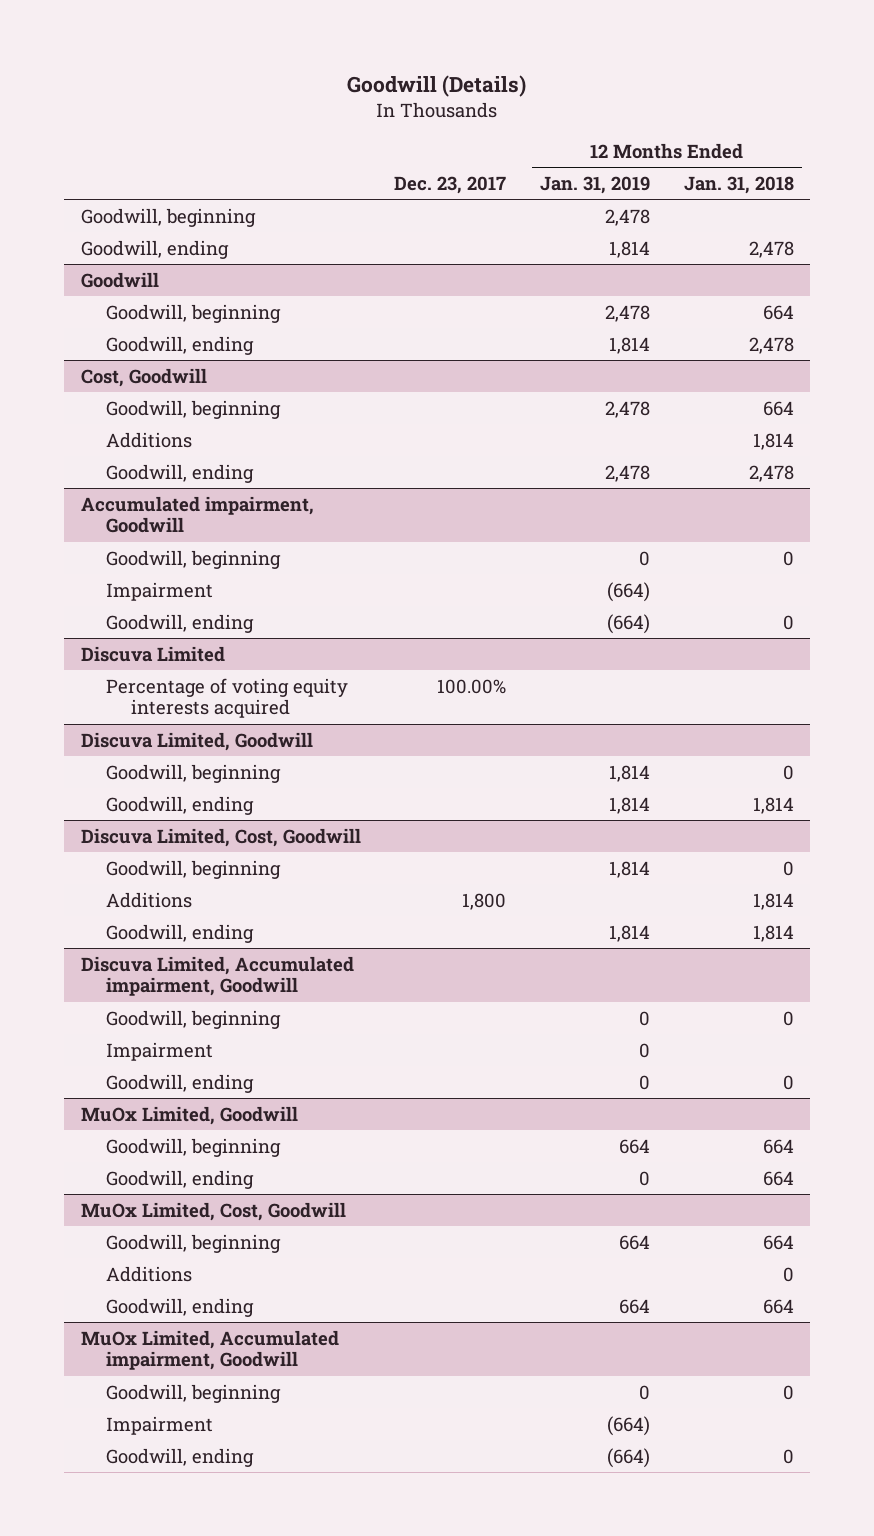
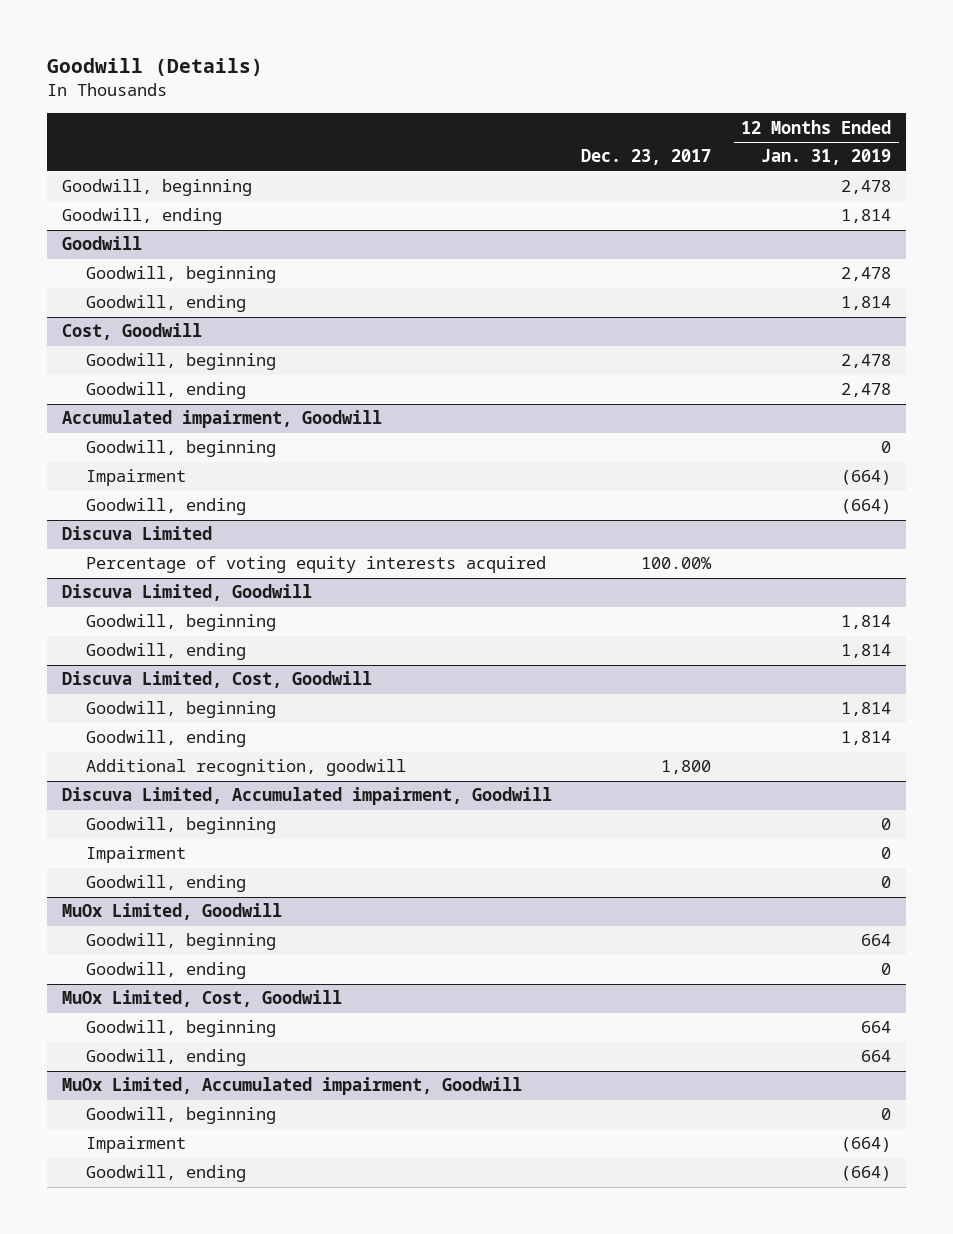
- | Dec. 23, 2017 | 12 Months Ended Jan. 31, 2019 | 12 Months Ended Jan. 31, 2018
+ | Dec. 23, 2017 | 12 Months Ended Jan. 31, 2019
@ Cost, Goodwill
- Additions | | | 1,814
@ Discuva Limited, Cost, Goodwill
- Additions | 1,800 | | 1,814
+ Additional recognition, goodwill | 1,800 |
@ MuOx Limited, Cost, Goodwill
- Additions | | | 0

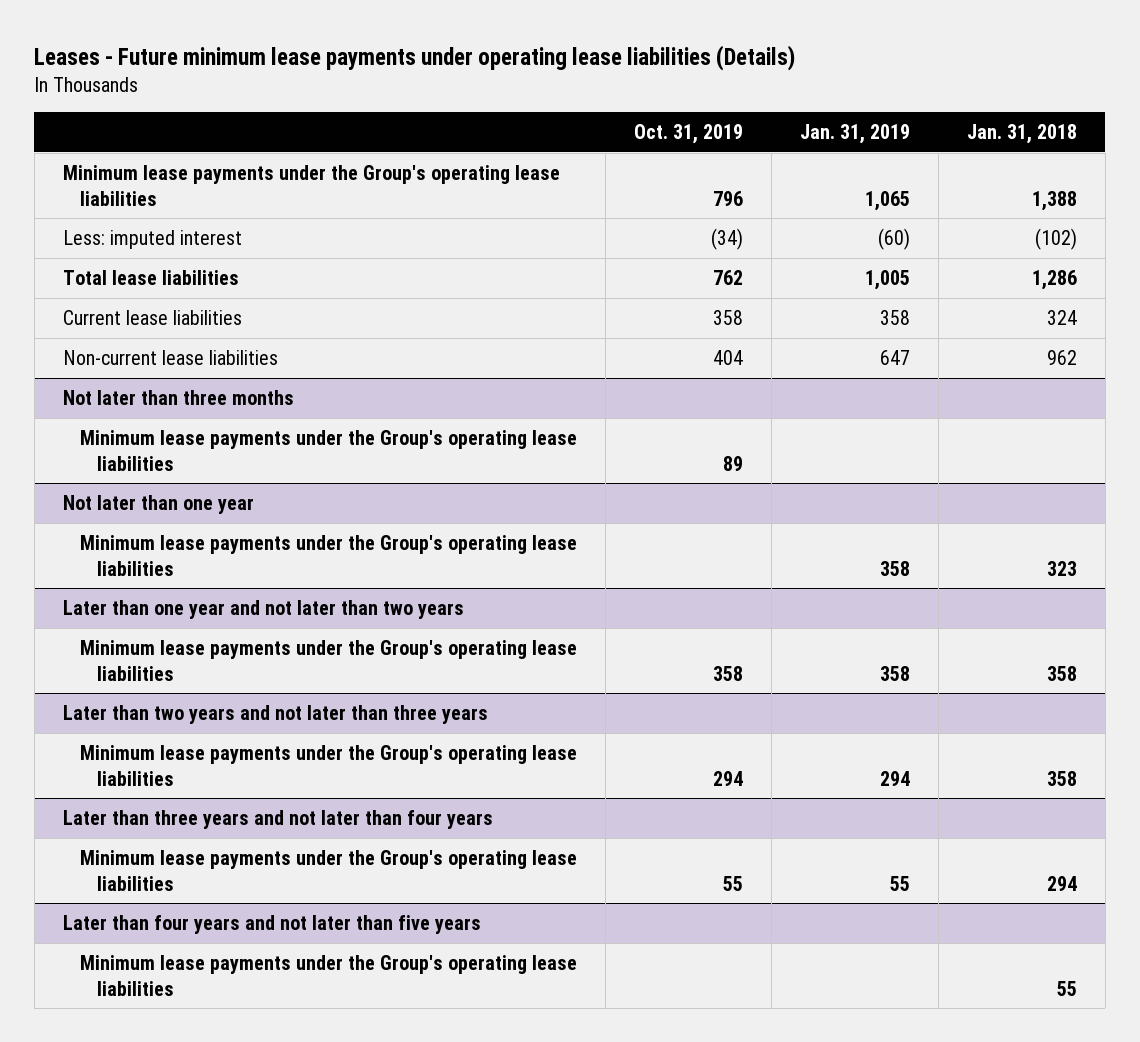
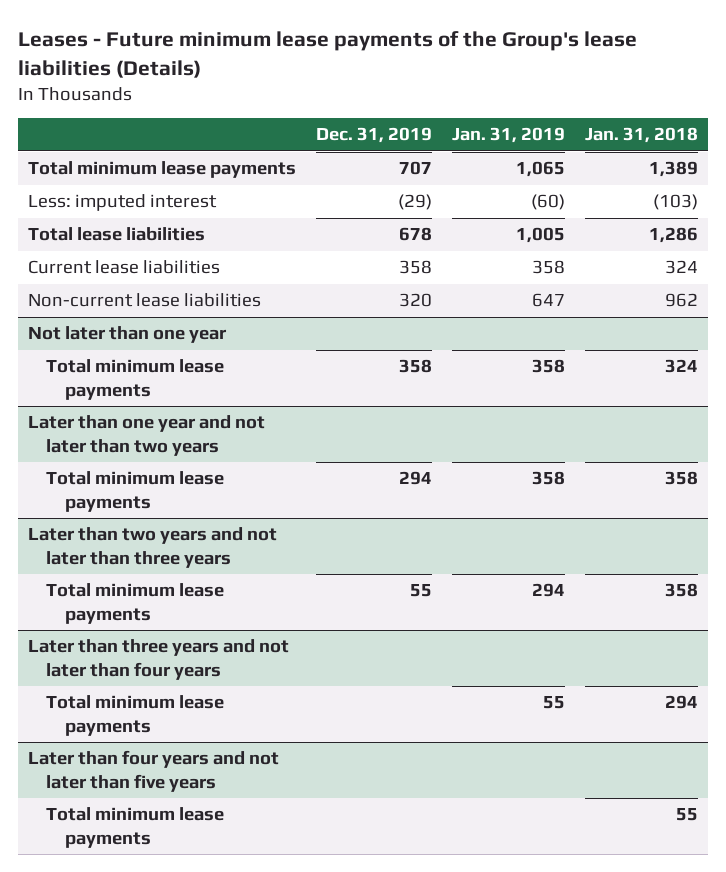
- Leases - Future minimum lease payments under operating lease liabilities (Details)
+ Leases - Future minimum lease payments of the Group's lease liabilities (Details)
- | Oct. 31, 2019 | Jan. 31, 2019 | Jan. 31, 2018
+ | Dec. 31, 2019 | Jan. 31, 2019 | Jan. 31, 2018
- Minimum lease payments under the Group's operating lease liabilities | 796 | 1,065 | 1,388
- Less: imputed interest | (34) | (60) | (102)
+ Total minimum lease payments | 707 | 1,065 | 1,389
+ Less: imputed interest | (29) | (60) | (103)
- Not later than three months
- Minimum lease payments under the Group's operating lease liabilities | 89 | |
@ Not later than one year
- Minimum lease payments under the Group's operating lease liabilities | | 358 | 323
+ Total minimum lease payments | 358 | 358 | 324
@ Later than one year and not later than two years
- Minimum lease payments under the Group's operating lease liabilities | 358 | 358 | 358
+ Total minimum lease payments | 294 | 358 | 358
@ Later than two years and not later than three years
- Minimum lease payments under the Group's operating lease liabilities | 294 | 294 | 358
+ Total minimum lease payments | 55 | 294 | 358
@ Later than three years and not later than four years
- Minimum lease payments under the Group's operating lease liabilities | 55 | 55 | 294
+ Total minimum lease payments | | 55 | 294
@ Later than four years and not later than five years
- Minimum lease payments under the Group's operating lease liabilities | | | 55
+ Total minimum lease payments | | | 55

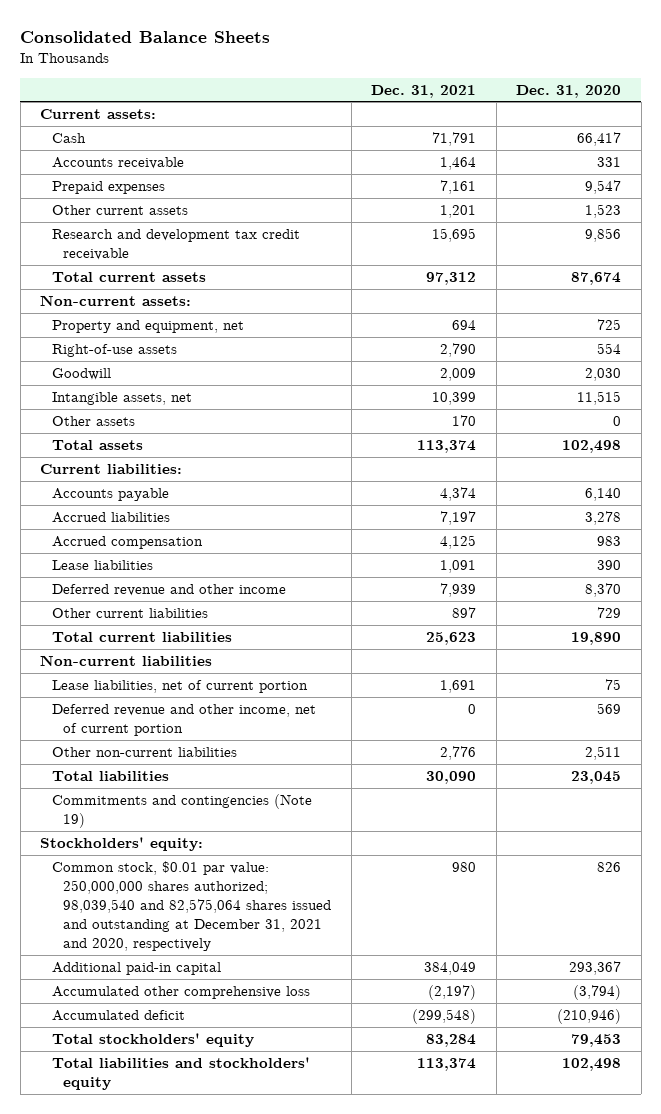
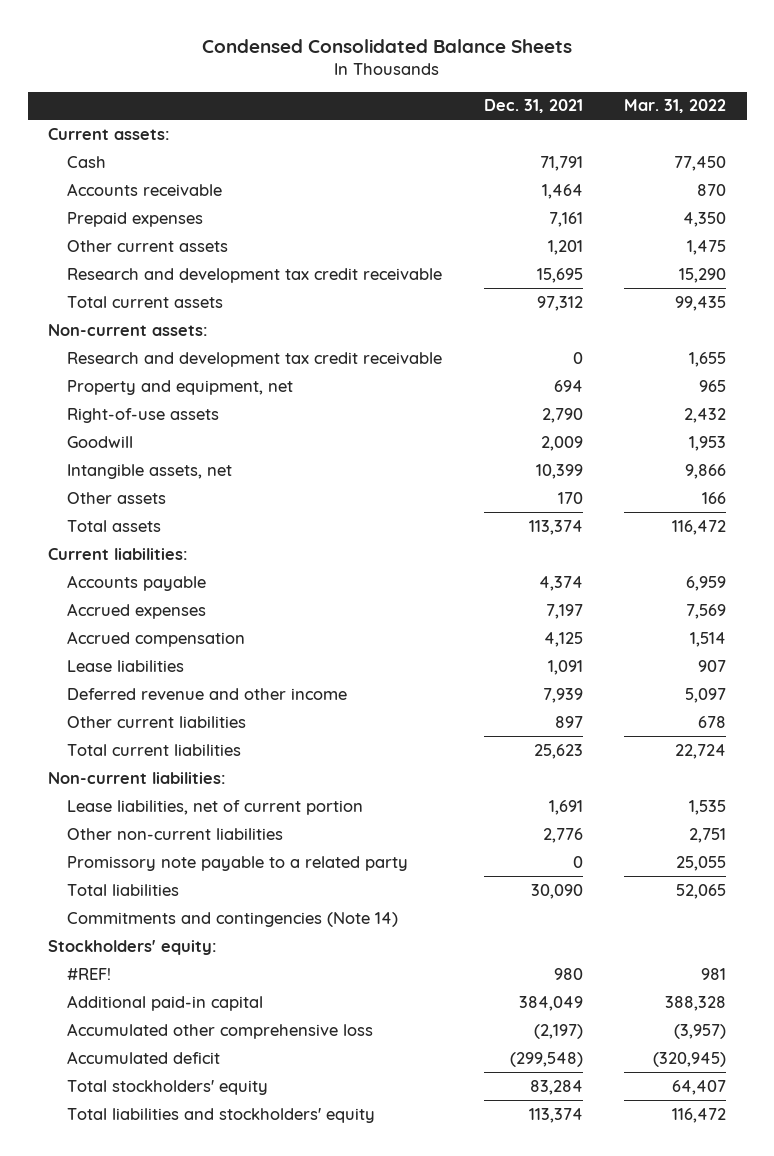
- Consolidated Balance Sheets
+ Condensed Consolidated Balance Sheets
- | Dec. 31, 2021 | Dec. 31, 2020
+ | Dec. 31, 2021 | Mar. 31, 2022
+ Research and development tax credit receivable | 0 | 1,655
- Accrued liabilities | 7,197 | 3,278
+ Accrued expenses | 7,197 | 7,569
- Non-current liabilities
+ Non-current liabilities:
- Deferred revenue and other income, net of current portion | 0 | 569
+ Promissory note payable to a related party | 0 | 25,055
- Commitments and contingencies (Note 19)
+ Commitments and contingencies (Note 14)
- Common stock, $0.01 par value: 250,000,000 shares authorized; 98,039,540 and 82,575,064 shares issued and outstanding at December 31, 2021 and 2020, respectively | 980 | 826
+ #REF! | 980 | 981

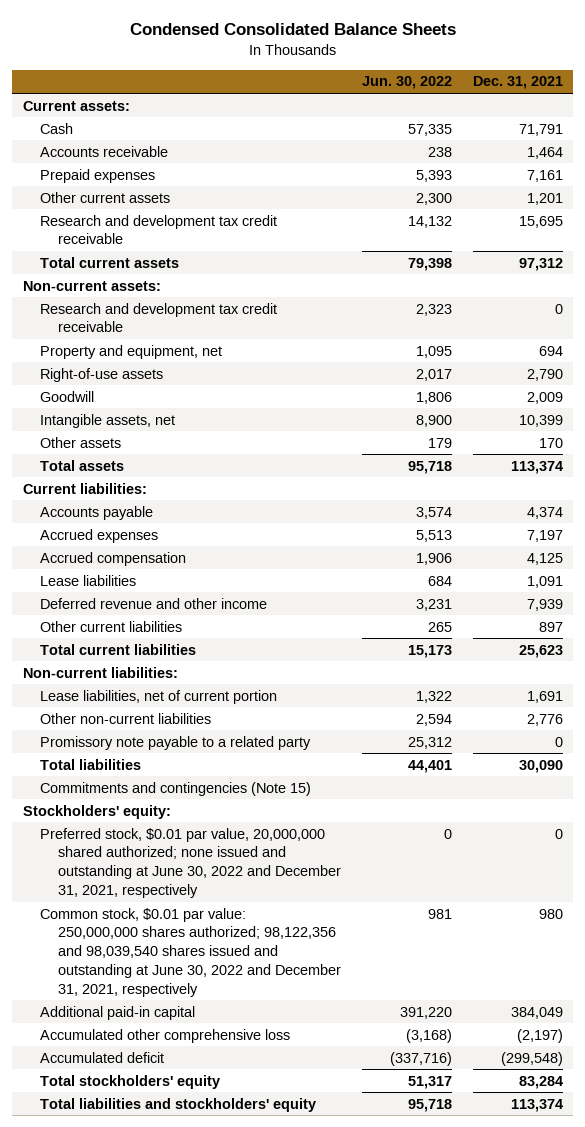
- | Dec. 31, 2021 | Mar. 31, 2022
+ | Jun. 30, 2022 | Dec. 31, 2021
- Commitments and contingencies (Note 14)
+ Commitments and contingencies (Note 15)
- #REF! | 980 | 981
+ Preferred stock, $0.01 par value, 20,000,000 shared authorized; none issued and outstanding at June 30, 2022 and December 31, 2021, respectively | 0 | 0
+ Common stock, $0.01 par value: 250,000,000 shares authorized; 98,122,356 and 98,039,540 shares issued and outstanding at June 30, 2022 and December 31, 2021, respectively | 981 | 980

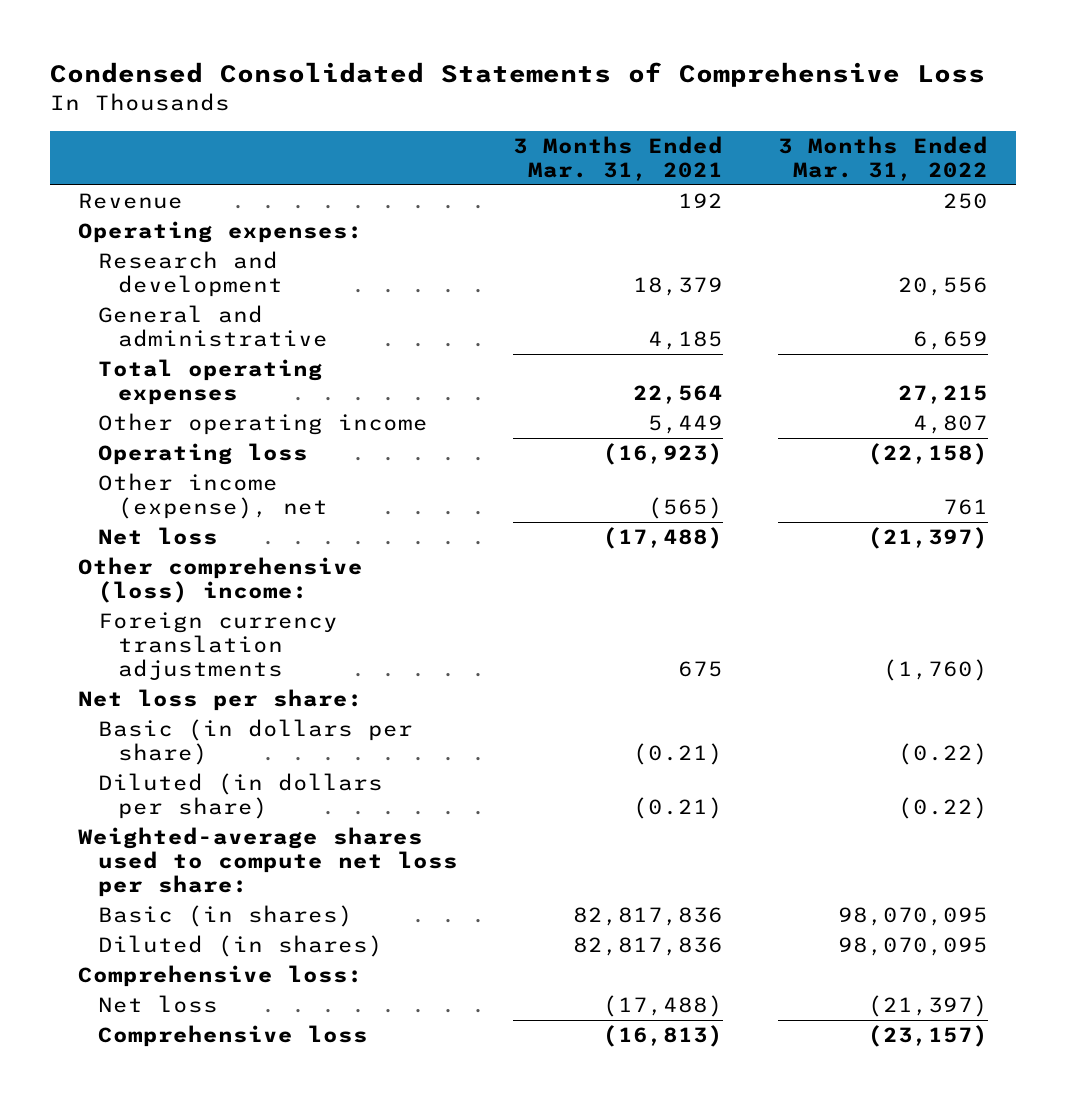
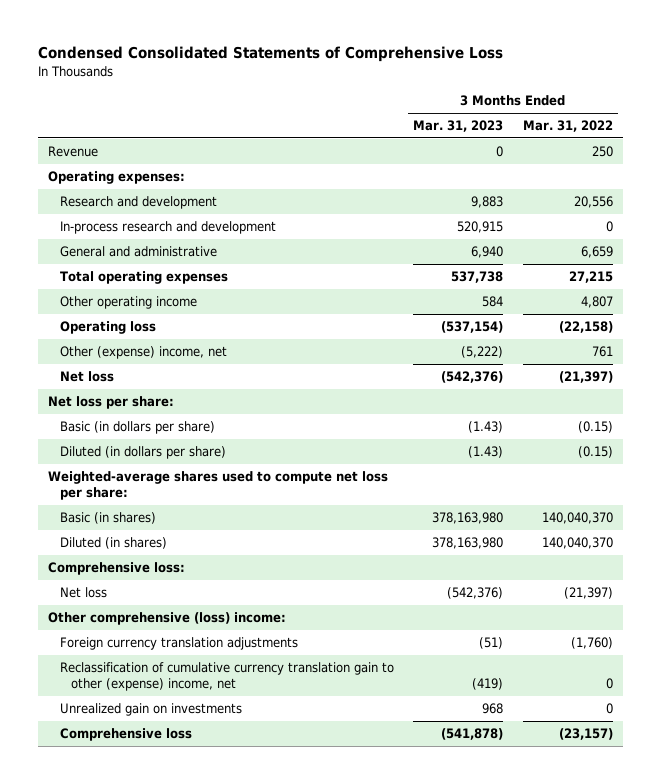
- | 3 Months Ended Mar. 31, 2021 | 3 Months Ended Mar. 31, 2022
+ | 3 Months Ended Mar. 31, 2023 | 3 Months Ended Mar. 31, 2022
+ In-process research and development | 520,915 | 0
- Other income (expense), net | (565) | 761
+ Other (expense) income, net | (5,222) | 761
- Basic (in dollars per share) | (0.21) | (0.22)
- Diluted (in dollars per share) | (0.21) | (0.22)
+ Basic (in dollars per share) | (1.43) | (0.15)
+ Diluted (in dollars per share) | (1.43) | (0.15)
- Basic (in shares) | 82,817,836 | 98,070,095
- Diluted (in shares) | 82,817,836 | 98,070,095
+ Basic (in shares) | 378,163,980 | 140,040,370
+ Diluted (in shares) | 378,163,980 | 140,040,370
moved down: Other comprehensive (loss) income:
moved down: Foreign currency translation adjustments | (51) | (1,760)
+ Reclassification of cumulative currency translation gain to other (expense) income, net | (419) | 0
+ Unrealized gain on investments | 968 | 0

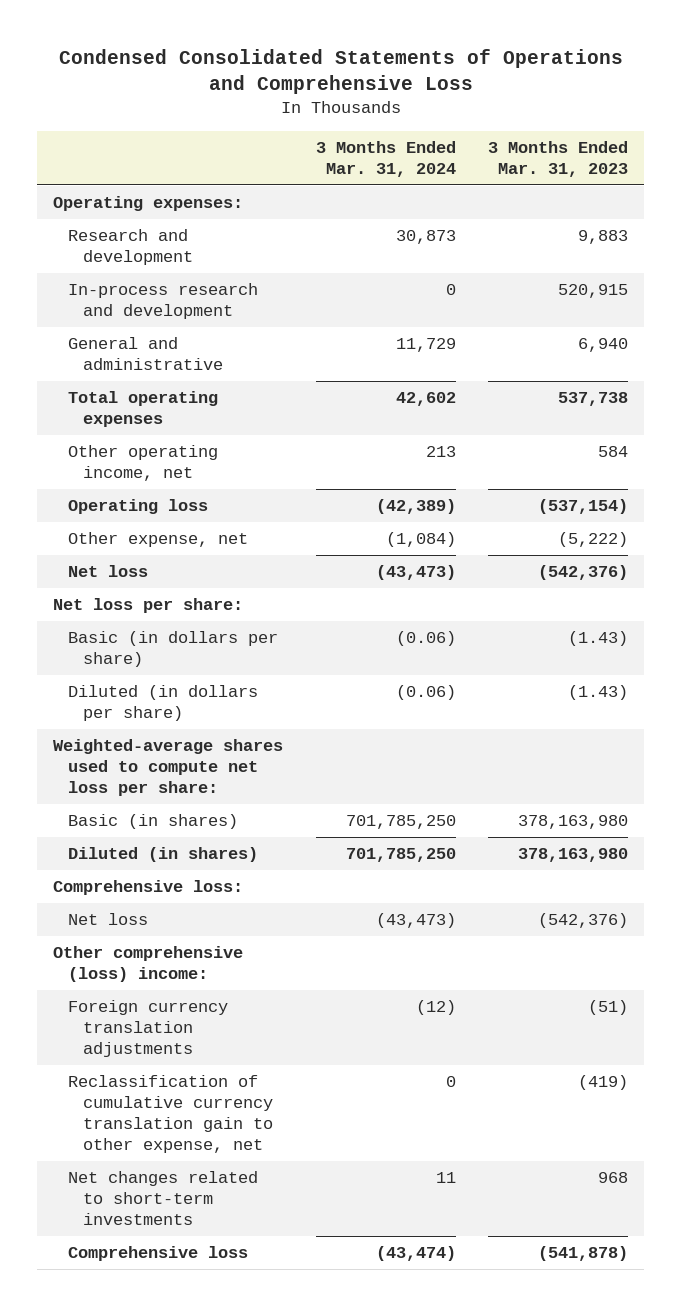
- Condensed Consolidated Statements of Comprehensive Loss
+ Condensed Consolidated Statements of Operations and Comprehensive Loss
- | 3 Months Ended Mar. 31, 2023 | 3 Months Ended Mar. 31, 2022
+ | 3 Months Ended Mar. 31, 2024 | 3 Months Ended Mar. 31, 2023
- Revenue | 0 | 250
- Other operating income | 584 | 4,807
+ Other operating income, net | 213 | 584
- Other (expense) income, net | (5,222) | 761
+ Other expense, net | (1,084) | (5,222)
- Reclassification of cumulative currency translation gain to other (expense) income, net | (419) | 0
- Unrealized gain on investments | 968 | 0
+ Reclassification of cumulative currency translation gain to other expense, net | 0 | (419)
+ Net changes related to short-term investments | 11 | 968

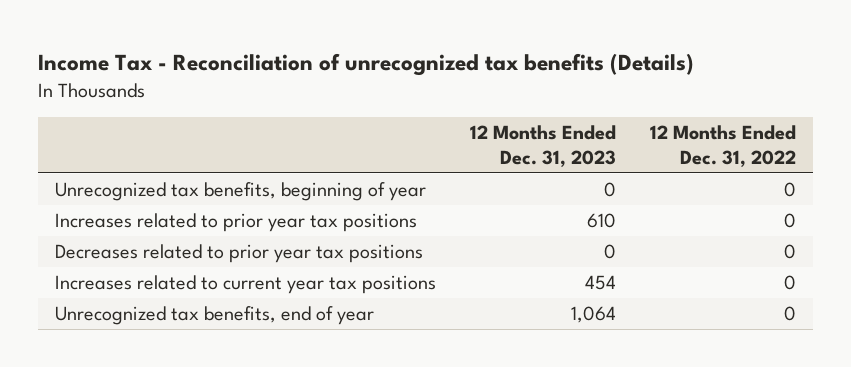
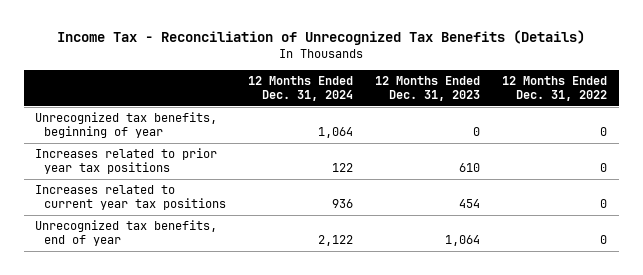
- Income Tax - Reconciliation of unrecognized tax benefits (Details)
+ Income Tax - Reconciliation of Unrecognized Tax Benefits (Details)
- | 12 Months Ended Dec. 31, 2023 | 12 Months Ended Dec. 31, 2022
+ | 12 Months Ended Dec. 31, 2024 | 12 Months Ended Dec. 31, 2023 | 12 Months Ended Dec. 31, 2022
- Decreases related to prior year tax positions | 0 | 0

